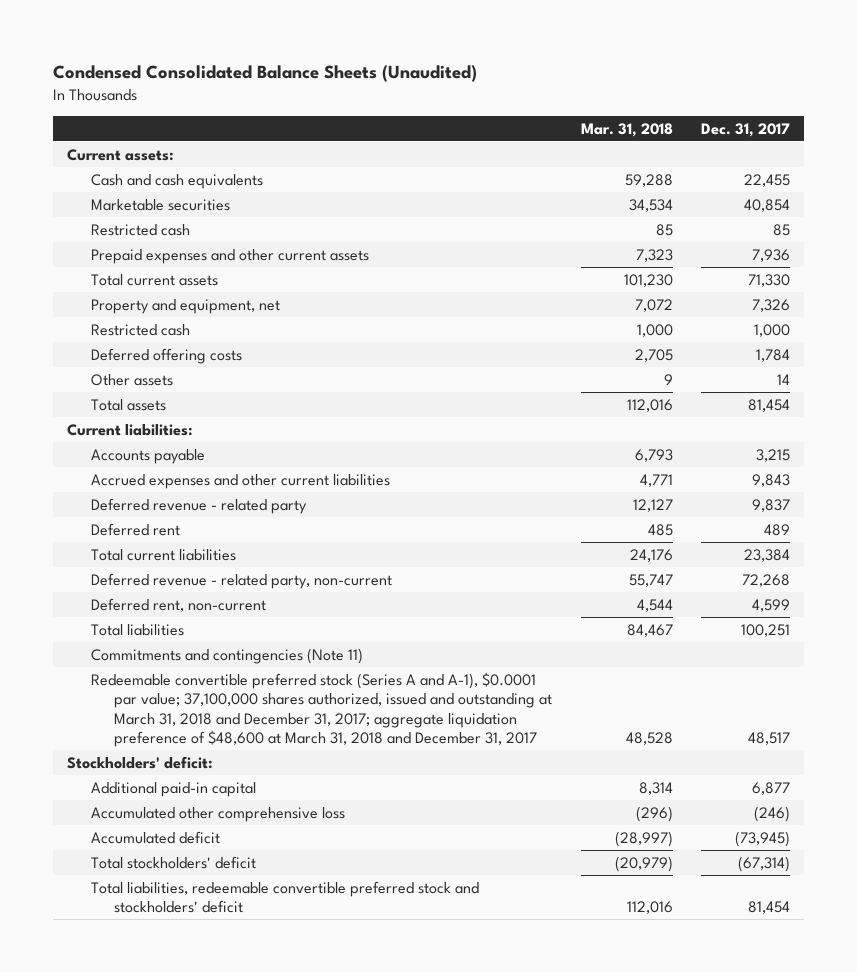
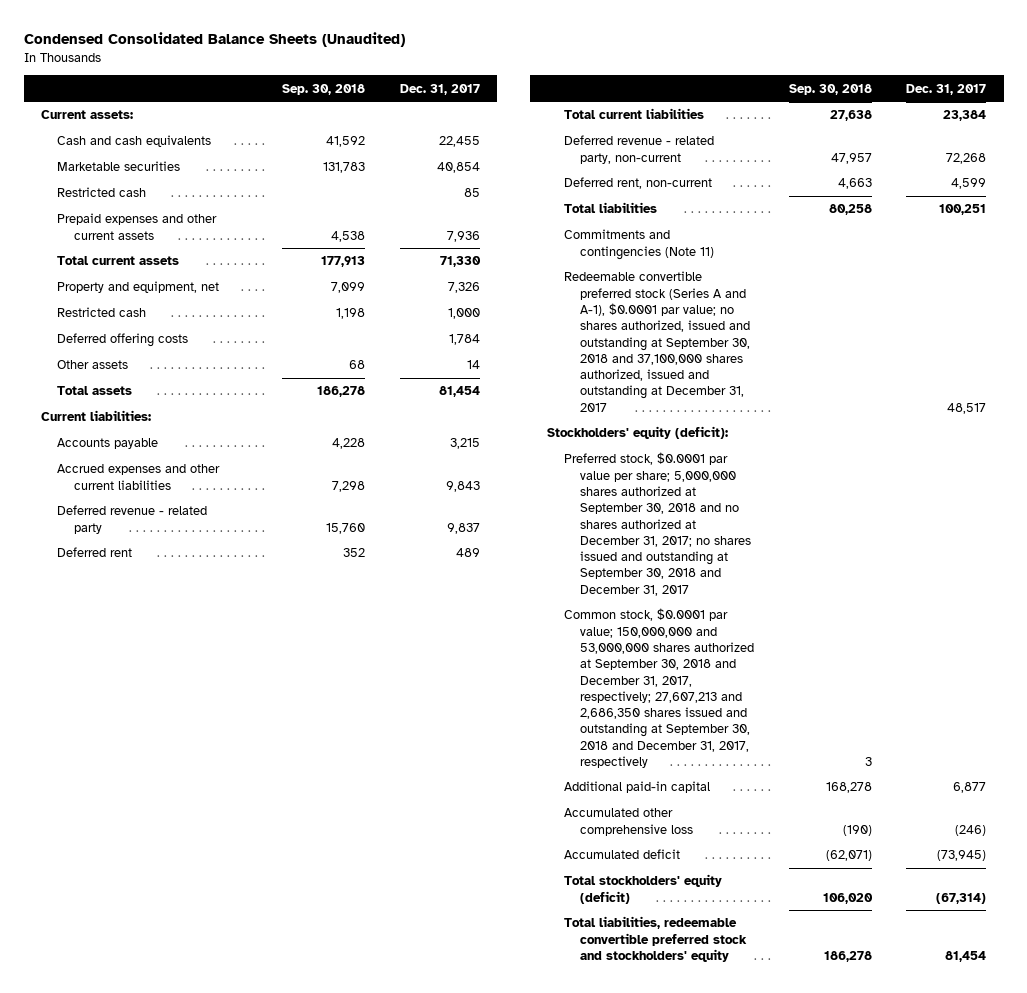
- | Mar. 31, 2018 | Dec. 31, 2017
+ | Sep. 30, 2018 | Dec. 31, 2017
- Redeemable convertible preferred stock (Series A and A-1), $0.0001 par value; 37,100,000 shares authorized, issued and outstanding at March 31, 2018 and December 31, 2017; aggregate liquidation preference of $48,600 at March 31, 2018 and December 31, 2017 | 48,528 | 48,517
- Stockholders' deficit:
+ Redeemable convertible preferred stock (Series A and A-1), $0.0001 par value; no shares authorized, issued and outstanding at September 30, 2018 and 37,100,000 shares authorized, issued and outstanding at December 31, 2017 | | 48,517
+ Stockholders' equity (deficit):
+ Preferred stock, $0.0001 par value per share; 5,000,000 shares authorized at September 30, 2018 and no shares authorized at December 31, 2017; no shares issued and outstanding at September 30, 2018 and December 31, 2017
+ Common stock, $0.0001 par value; 150,000,000 and 53,000,000 shares authorized at September 30, 2018 and December 31, 2017, respectively; 27,607,213 and 2,686,350 shares issued and outstanding at September 30, 2018 and December 31, 2017, respectively | 3 |
- Total stockholders' deficit | (20,979) | (67,314)
- Total liabilities, redeemable convertible preferred stock and stockholders' deficit | 112,016 | 81,454
+ Total stockholders' equity (deficit) | 106,020 | (67,314)
+ Total liabilities, redeemable convertible preferred stock and stockholders' equity | 186,278 | 81,454

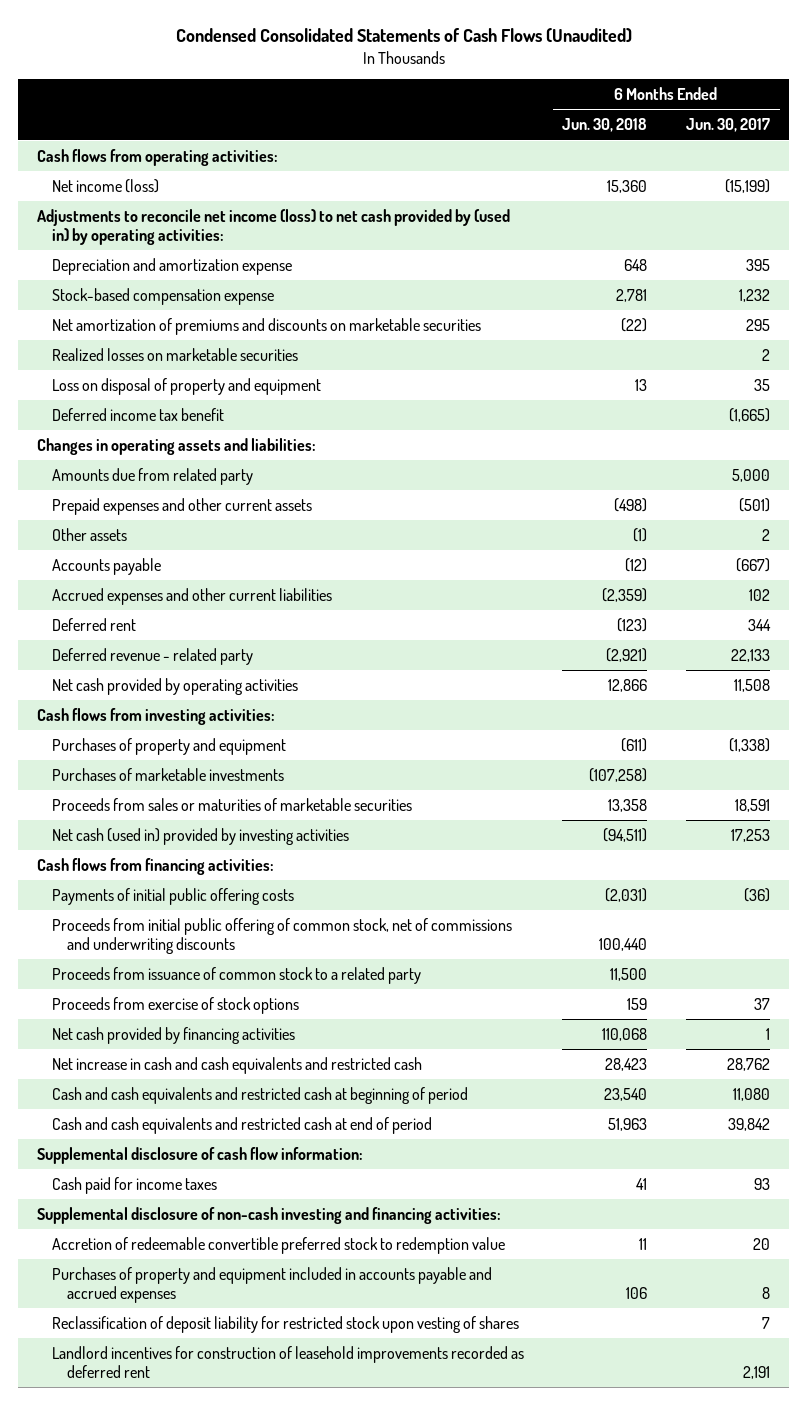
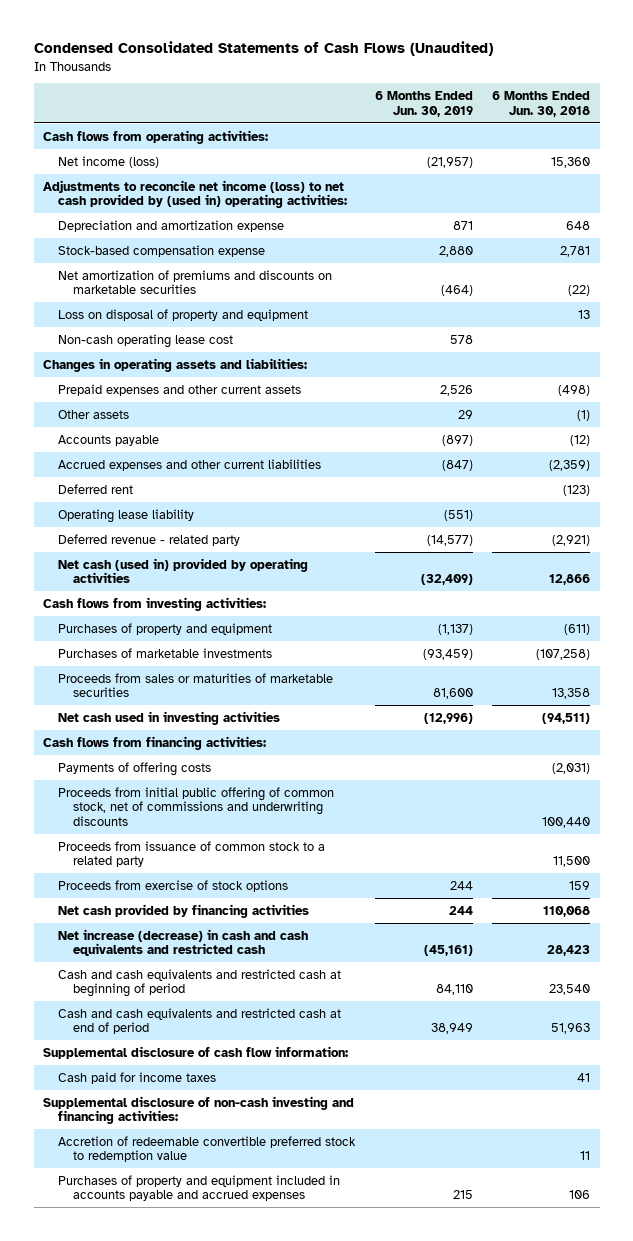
- | 6 Months Ended Jun. 30, 2018 | 6 Months Ended Jun. 30, 2017
+ | 6 Months Ended Jun. 30, 2019 | 6 Months Ended Jun. 30, 2018
- Adjustments to reconcile net income (loss) to net cash provided by (used in) by operating activities:
+ Adjustments to reconcile net income (loss) to net cash provided by (used in) operating activities:
- Realized losses on marketable securities | | 2
- Deferred income tax benefit | | (1,665)
+ Non-cash operating lease cost | 578 |
- Amounts due from related party | | 5,000
+ Operating lease liability | (551) |
- Net cash provided by operating activities | 12,866 | 11,508
+ Net cash (used in) provided by operating activities | (32,409) | 12,866
- Net cash (used in) provided by investing activities | (94,511) | 17,253
+ Net cash used in investing activities | (12,996) | (94,511)
- Payments of initial public offering costs | (2,031) | (36)
+ Payments of offering costs | | (2,031)
- Net increase in cash and cash equivalents and restricted cash | 28,423 | 28,762
+ Net increase (decrease) in cash and cash equivalents and restricted cash | (45,161) | 28,423
- Reclassification of deposit liability for restricted stock upon vesting of shares | | 7
- Landlord incentives for construction of leasehold improvements recorded as deferred rent | | 2,191

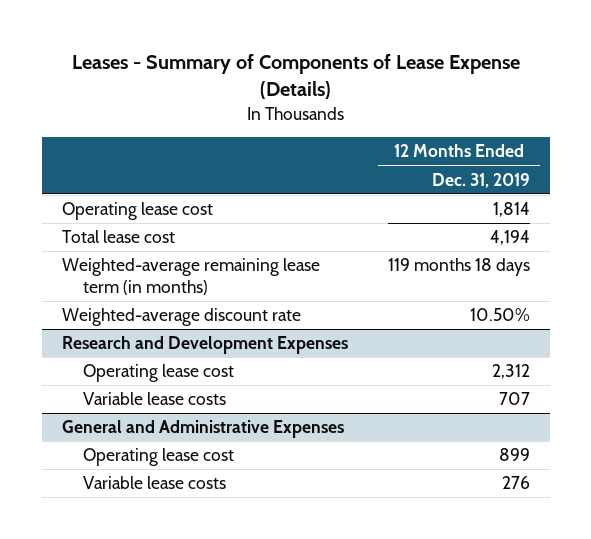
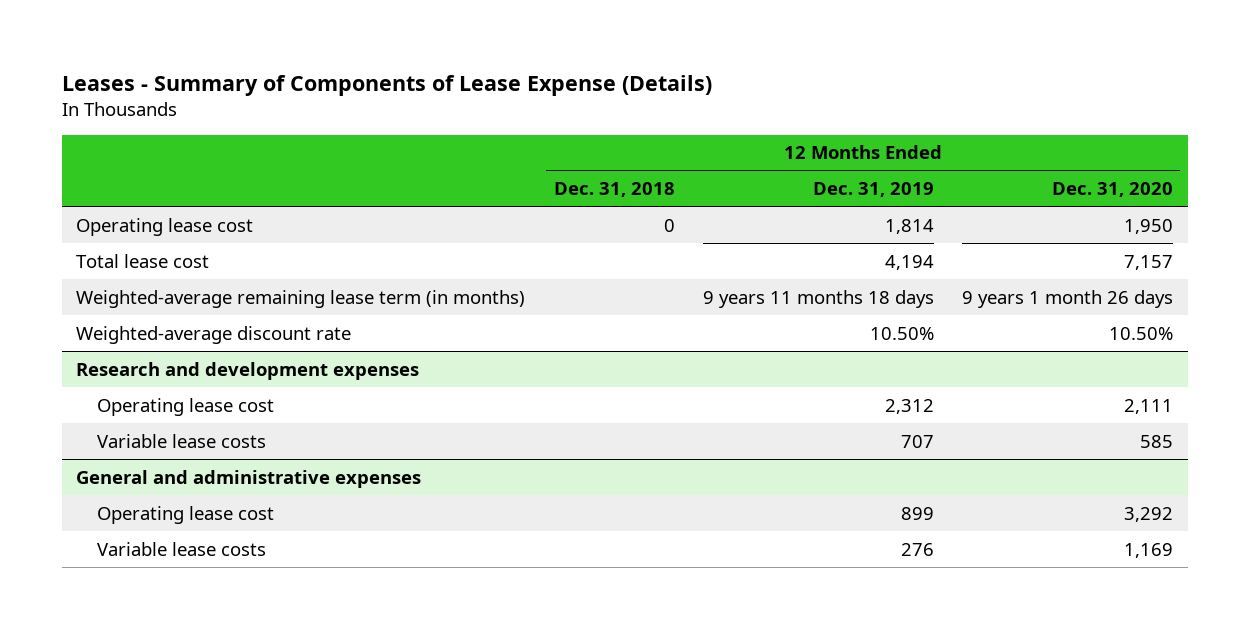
- | 12 Months Ended Dec. 31, 2019
+ | 12 Months Ended Dec. 31, 2018 | 12 Months Ended Dec. 31, 2019 | 12 Months Ended Dec. 31, 2020
- Weighted-average remaining lease term (in months) | 119 months 18 days
+ Weighted-average remaining lease term (in months) | | 9 years 11 months 18 days | 9 years 1 month 26 days
- Research and Development Expenses
+ Research and development expenses
- General and Administrative Expenses
+ General and administrative expenses

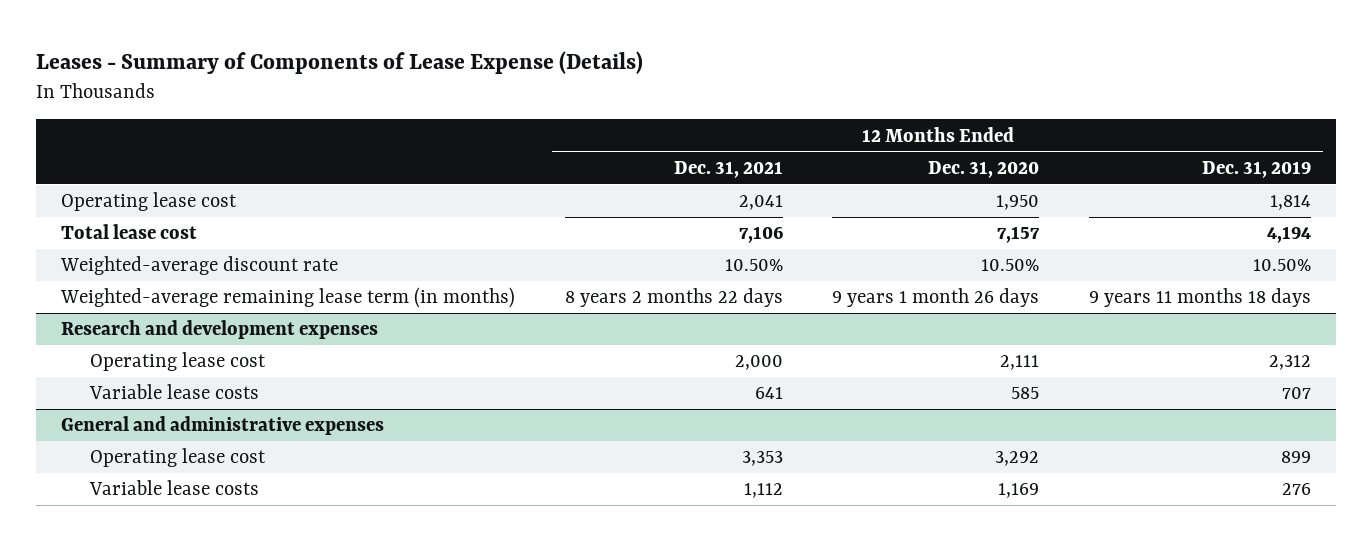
- | 12 Months Ended Dec. 31, 2018 | 12 Months Ended Dec. 31, 2019 | 12 Months Ended Dec. 31, 2020
+ | 12 Months Ended Dec. 31, 2021 | 12 Months Ended Dec. 31, 2020 | 12 Months Ended Dec. 31, 2019
moved down: Weighted-average remaining lease term (in months) | 8 years 2 months 22 days | 9 years 1 month 26 days | 9 years 11 months 18 days

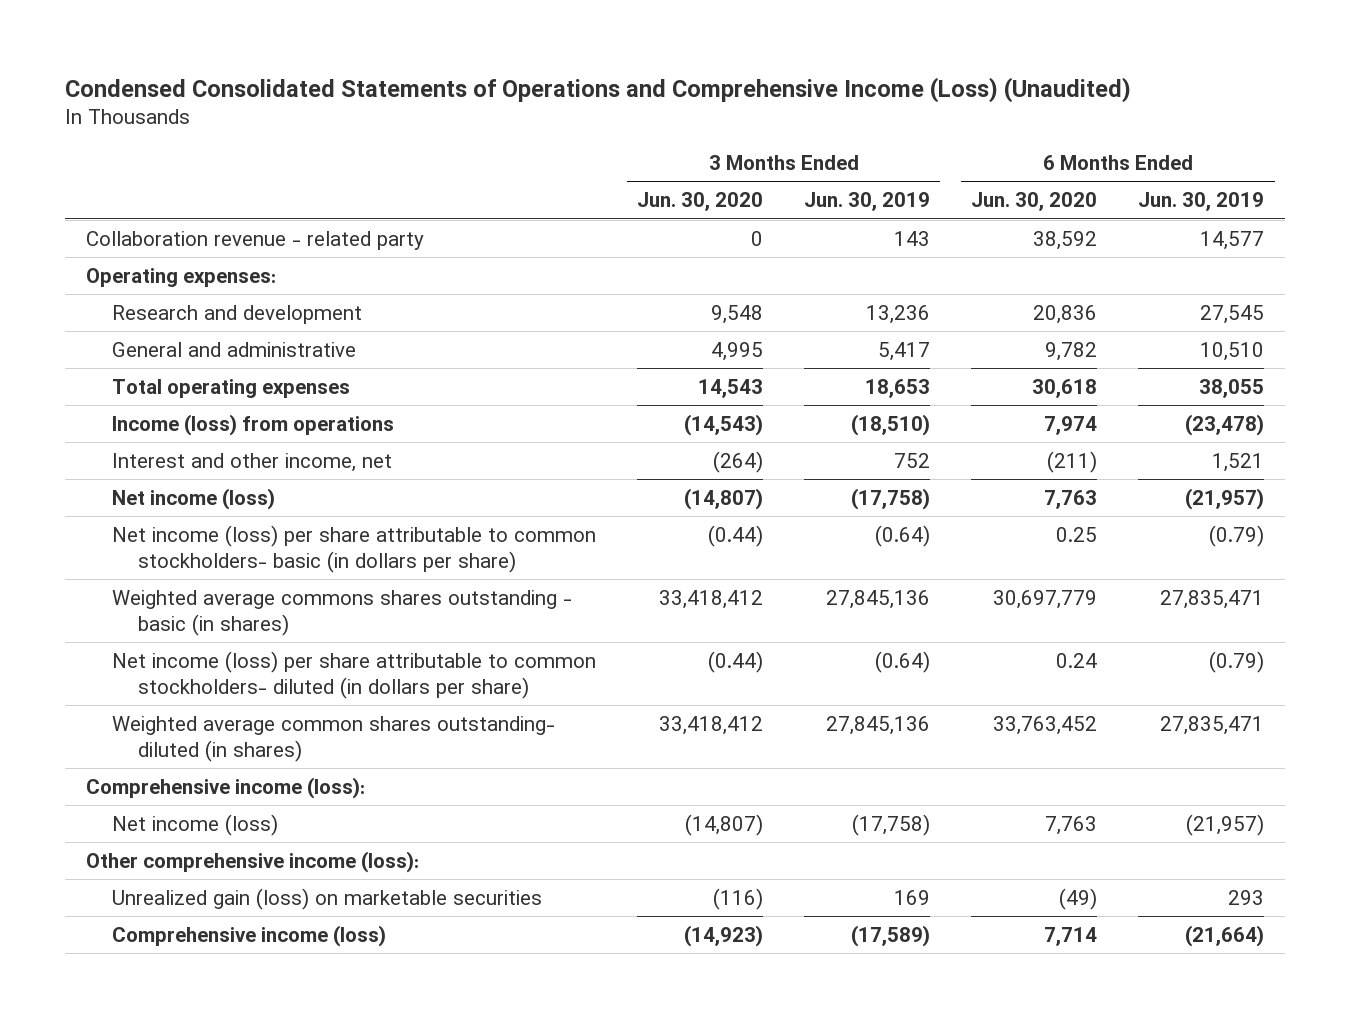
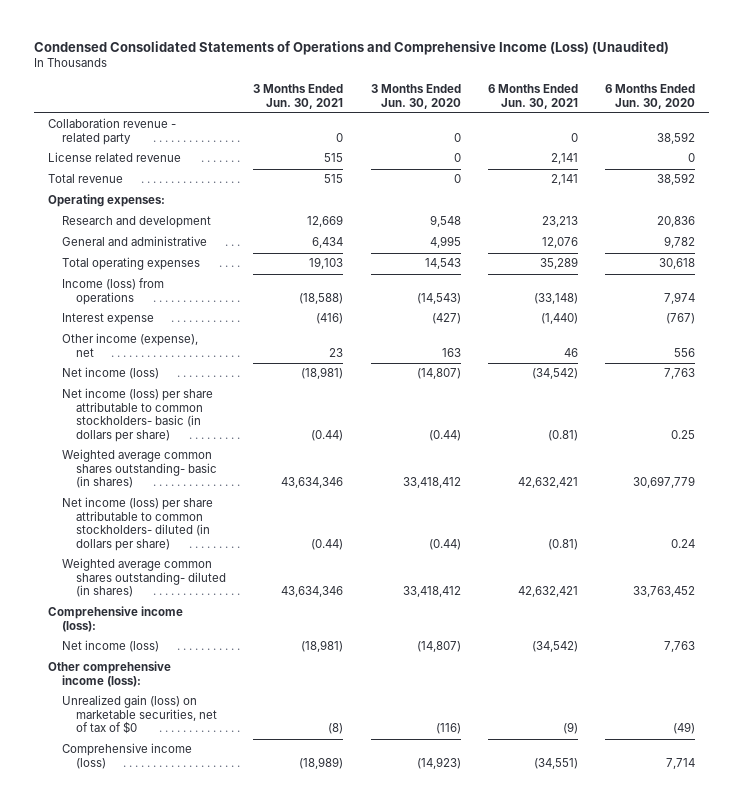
- | 3 Months Ended Jun. 30, 2020 | 3 Months Ended Jun. 30, 2019 | 6 Months Ended Jun. 30, 2020 | 6 Months Ended Jun. 30, 2019
+ | 3 Months Ended Jun. 30, 2021 | 3 Months Ended Jun. 30, 2020 | 6 Months Ended Jun. 30, 2021 | 6 Months Ended Jun. 30, 2020
+ License related revenue | 515 | 0 | 2,141 | 0
+ Total revenue | 515 | 0 | 2,141 | 38,592
- Interest and other income, net | (264) | 752 | (211) | 1,521
+ Interest expense | (416) | (427) | (1,440) | (767)
+ Other income (expense), net | 23 | 163 | 46 | 556
- Weighted average commons shares outstanding - basic (in shares) | 33,418,412 | 27,845,136 | 30,697,779 | 27,835,471
+ Weighted average common shares outstanding- basic (in shares) | 43,634,346 | 33,418,412 | 42,632,421 | 30,697,779
- Unrealized gain (loss) on marketable securities | (116) | 169 | (49) | 293
+ Unrealized gain (loss) on marketable securities, net of tax of $0 | (8) | (116) | (9) | (49)

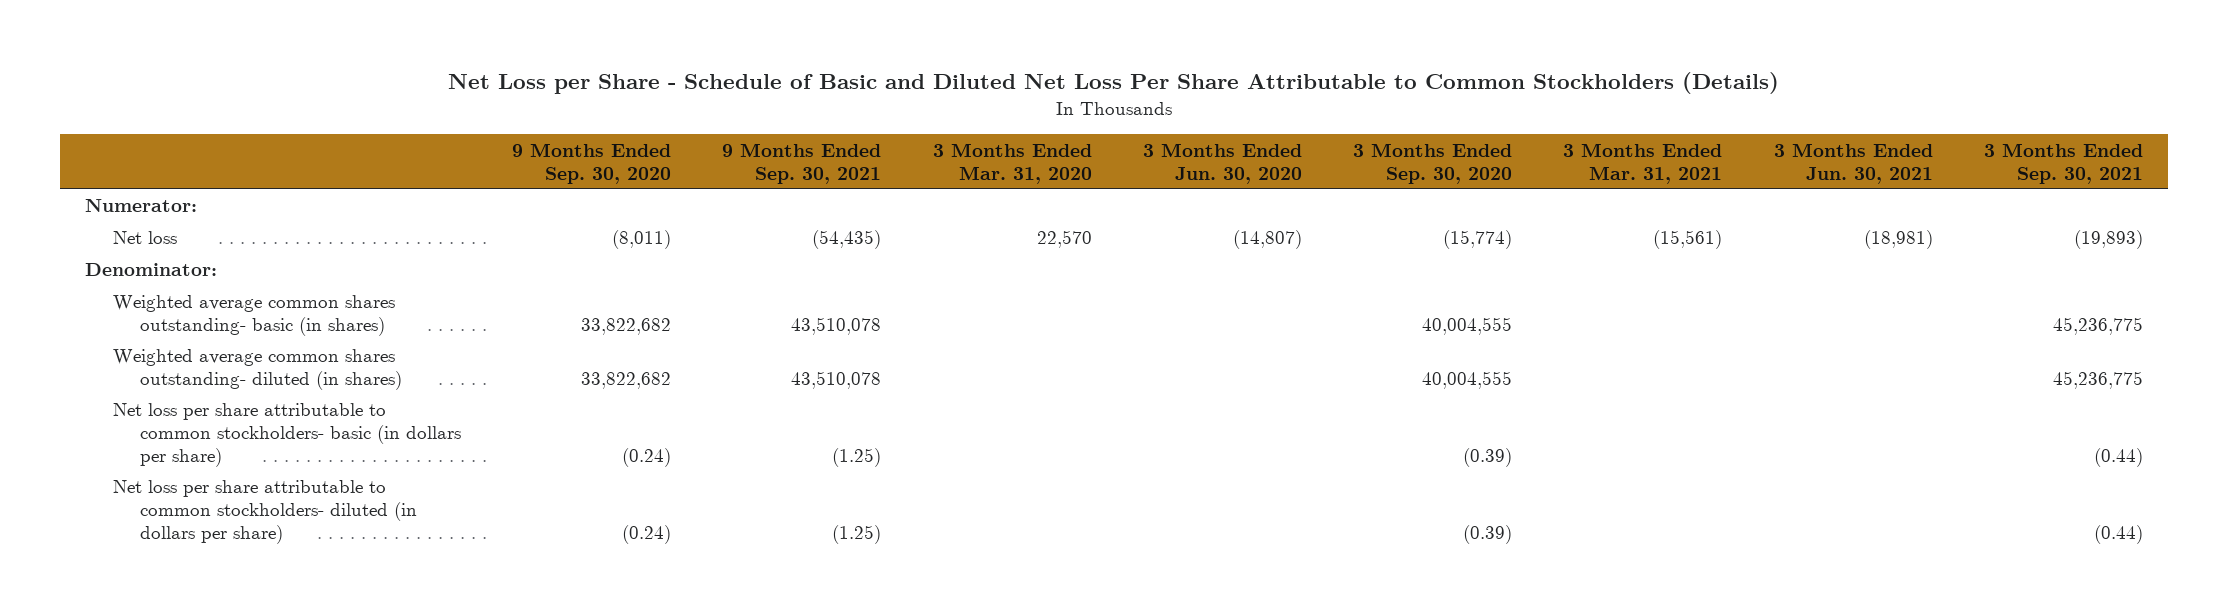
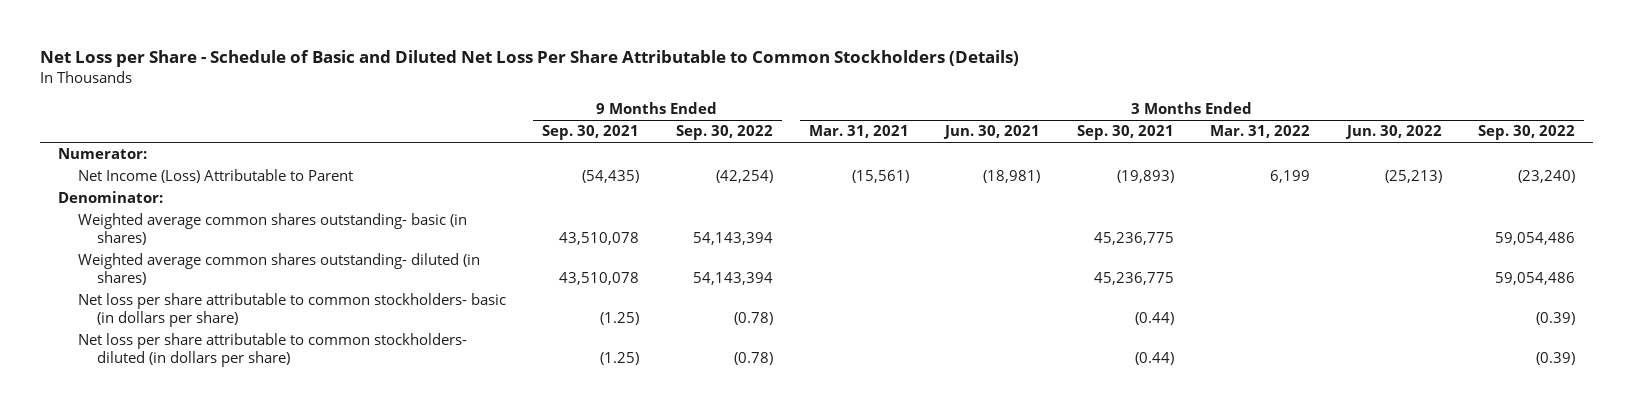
- | 9 Months Ended Sep. 30, 2020 | 9 Months Ended Sep. 30, 2021 | 3 Months Ended Mar. 31, 2020 | 3 Months Ended Jun. 30, 2020 | 3 Months Ended Sep. 30, 2020 | 3 Months Ended Mar. 31, 2021 | 3 Months Ended Jun. 30, 2021 | 3 Months Ended Sep. 30, 2021
+ | 9 Months Ended Sep. 30, 2021 | 9 Months Ended Sep. 30, 2022 | 3 Months Ended Mar. 31, 2021 | 3 Months Ended Jun. 30, 2021 | 3 Months Ended Sep. 30, 2021 | 3 Months Ended Mar. 31, 2022 | 3 Months Ended Jun. 30, 2022 | 3 Months Ended Sep. 30, 2022
- Net loss | (8,011) | (54,435) | 22,570 | (14,807) | (15,774) | (15,561) | (18,981) | (19,893)
+ Net Income (Loss) Attributable to Parent | (54,435) | (42,254) | (15,561) | (18,981) | (19,893) | 6,199 | (25,213) | (23,240)

